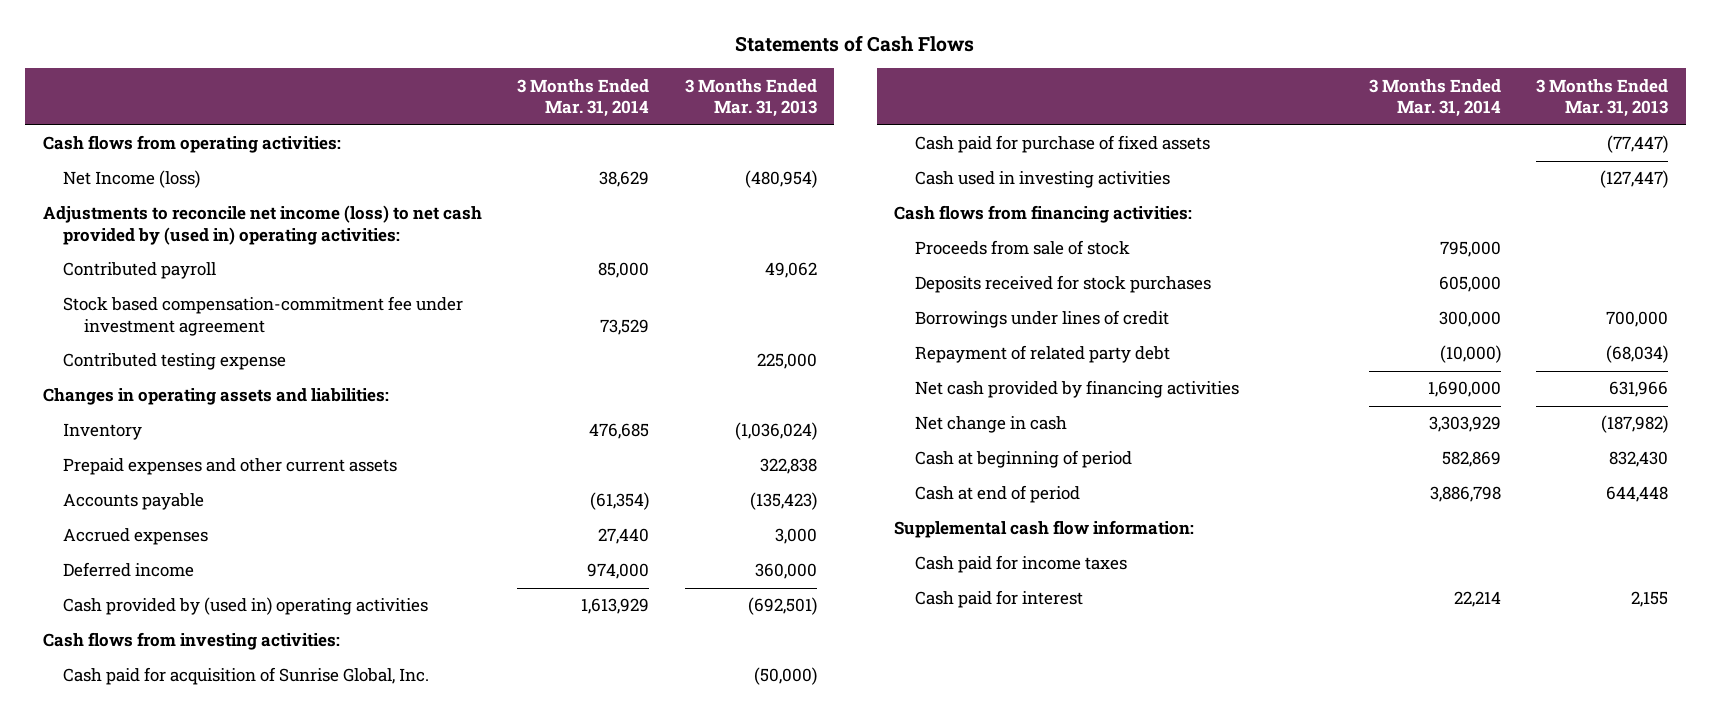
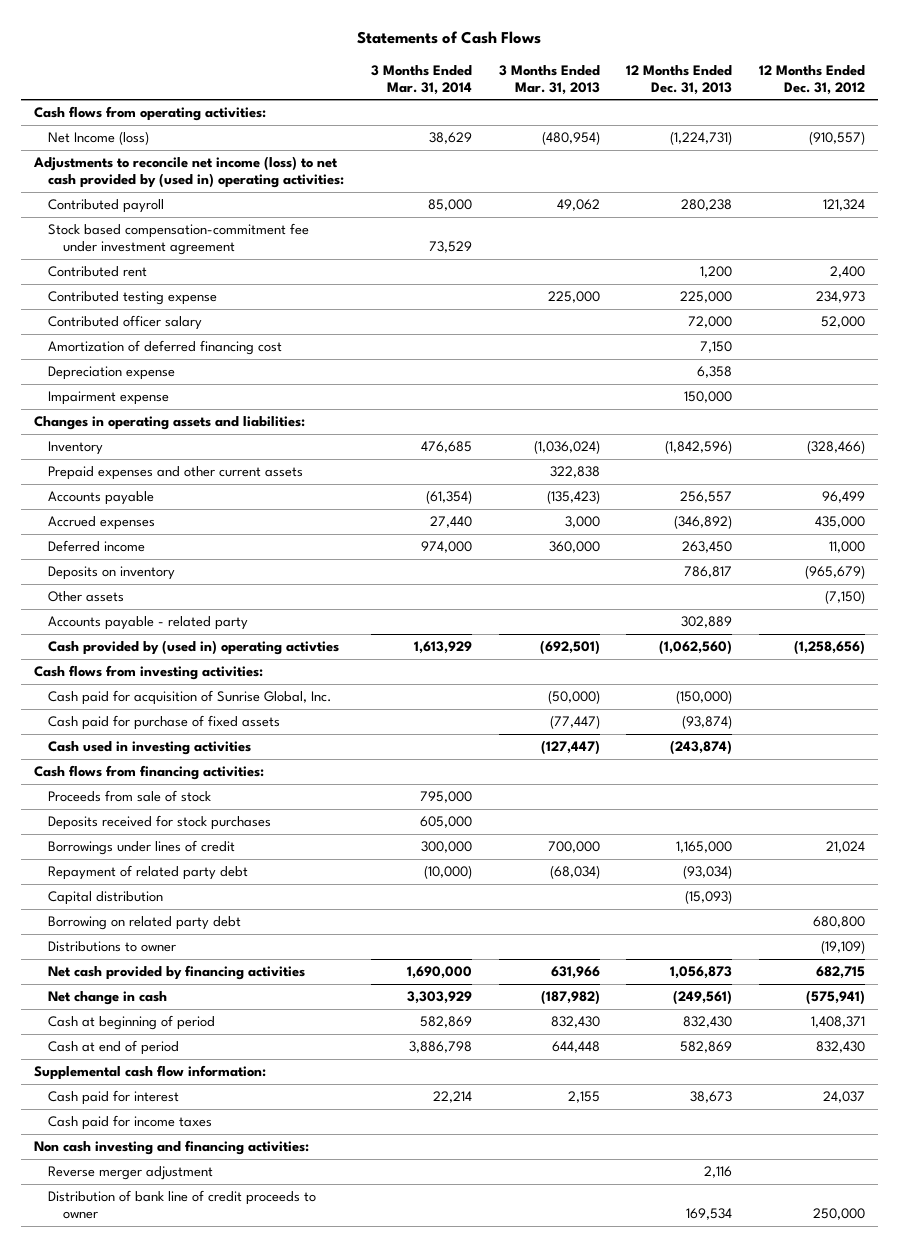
- | 3 Months Ended Mar. 31, 2014 | 3 Months Ended Mar. 31, 2013
+ | 3 Months Ended Mar. 31, 2014 | 3 Months Ended Mar. 31, 2013 | 12 Months Ended Dec. 31, 2013 | 12 Months Ended Dec. 31, 2012
+ Contributed rent | | | 1,200 | 2,400
+ Contributed officer salary | | | 72,000 | 52,000
+ Amortization of deferred financing cost | | | 7,150 |
+ Depreciation expense | | | 6,358 |
+ Impairment expense | | | 150,000 |
- Cash provided by (used in) operating activities | 1,613,929 | (692,501)
+ Deposits on inventory | | | 786,817 | (965,679)
+ Other assets | | | | (7,150)
+ Accounts payable - related party | | | 302,889 |
+ Cash provided by (used in) operating activties | 1,613,929 | (692,501) | (1,062,560) | (1,258,656)
+ Capital distribution | | | (15,093) |
+ Borrowing on related party debt | | | | 680,800
+ Distributions to owner | | | | (19,109)
moved down: Cash paid for income taxes
+ Non cash investing and financing activities:
+ Reverse merger adjustment | | | 2,116 |
+ Distribution of bank line of credit proceeds to owner | | | 169,534 | 250,000

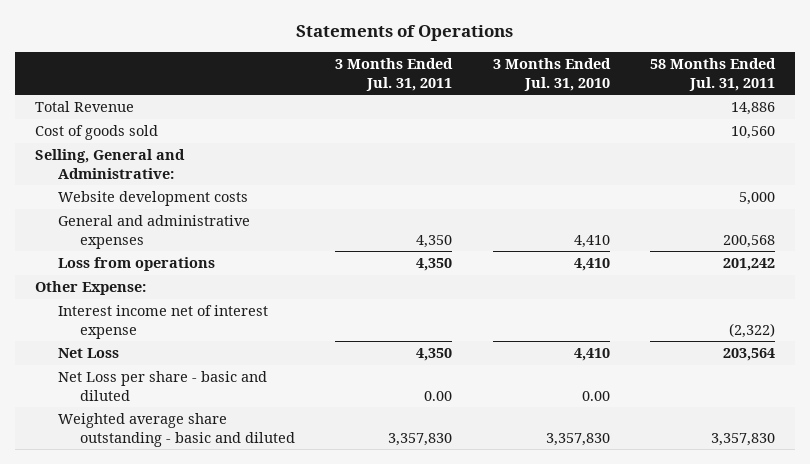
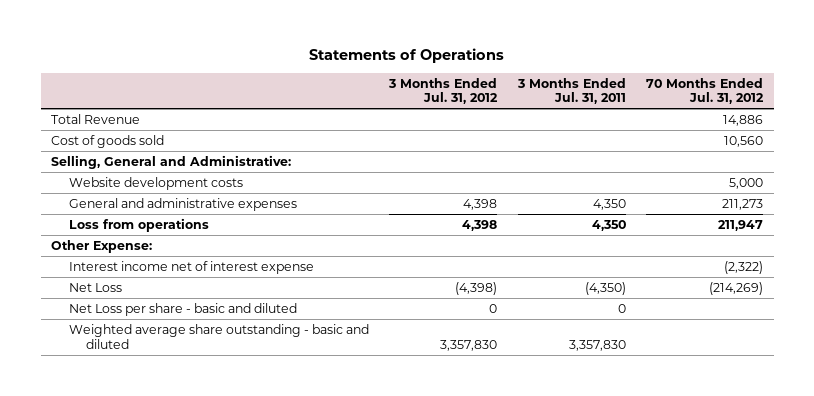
- | 3 Months Ended Jul. 31, 2011 | 3 Months Ended Jul. 31, 2010 | 58 Months Ended Jul. 31, 2011
+ | 3 Months Ended Jul. 31, 2012 | 3 Months Ended Jul. 31, 2011 | 70 Months Ended Jul. 31, 2012
- Net Loss | 4,350 | 4,410 | 203,564
- Net Loss per share - basic and diluted | 0.00 | 0.00 |
+ Net Loss | (4,398) | (4,350) | (214,269)
+ Net Loss per share - basic and diluted | 0 | 0 |

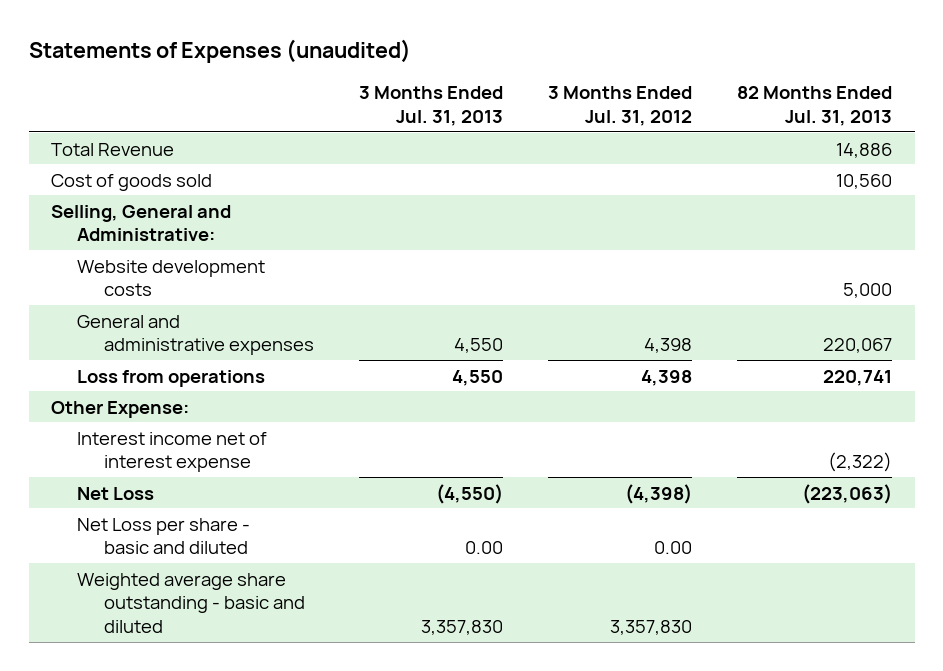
- Statements of Operations
+ Statements of Expenses (unaudited)
- | 3 Months Ended Jul. 31, 2012 | 3 Months Ended Jul. 31, 2011 | 70 Months Ended Jul. 31, 2012
+ | 3 Months Ended Jul. 31, 2013 | 3 Months Ended Jul. 31, 2012 | 82 Months Ended Jul. 31, 2013
- Net Loss per share - basic and diluted | 0 | 0 |
+ Net Loss per share - basic and diluted | 0.00 | 0.00 |

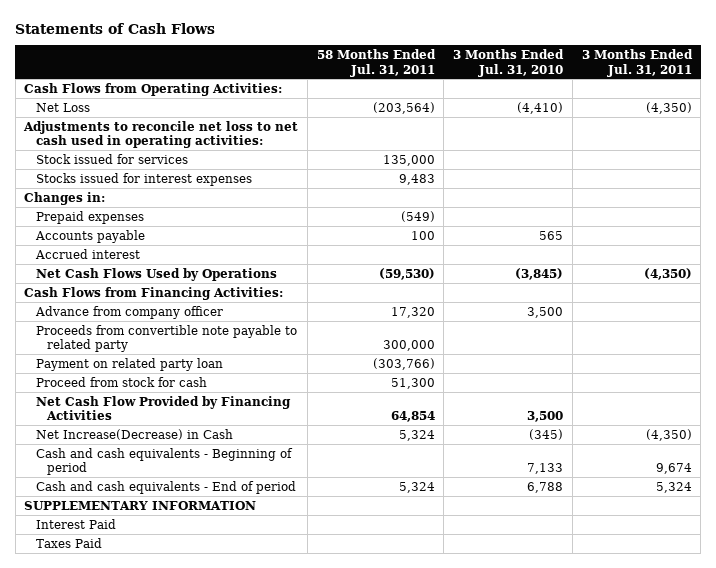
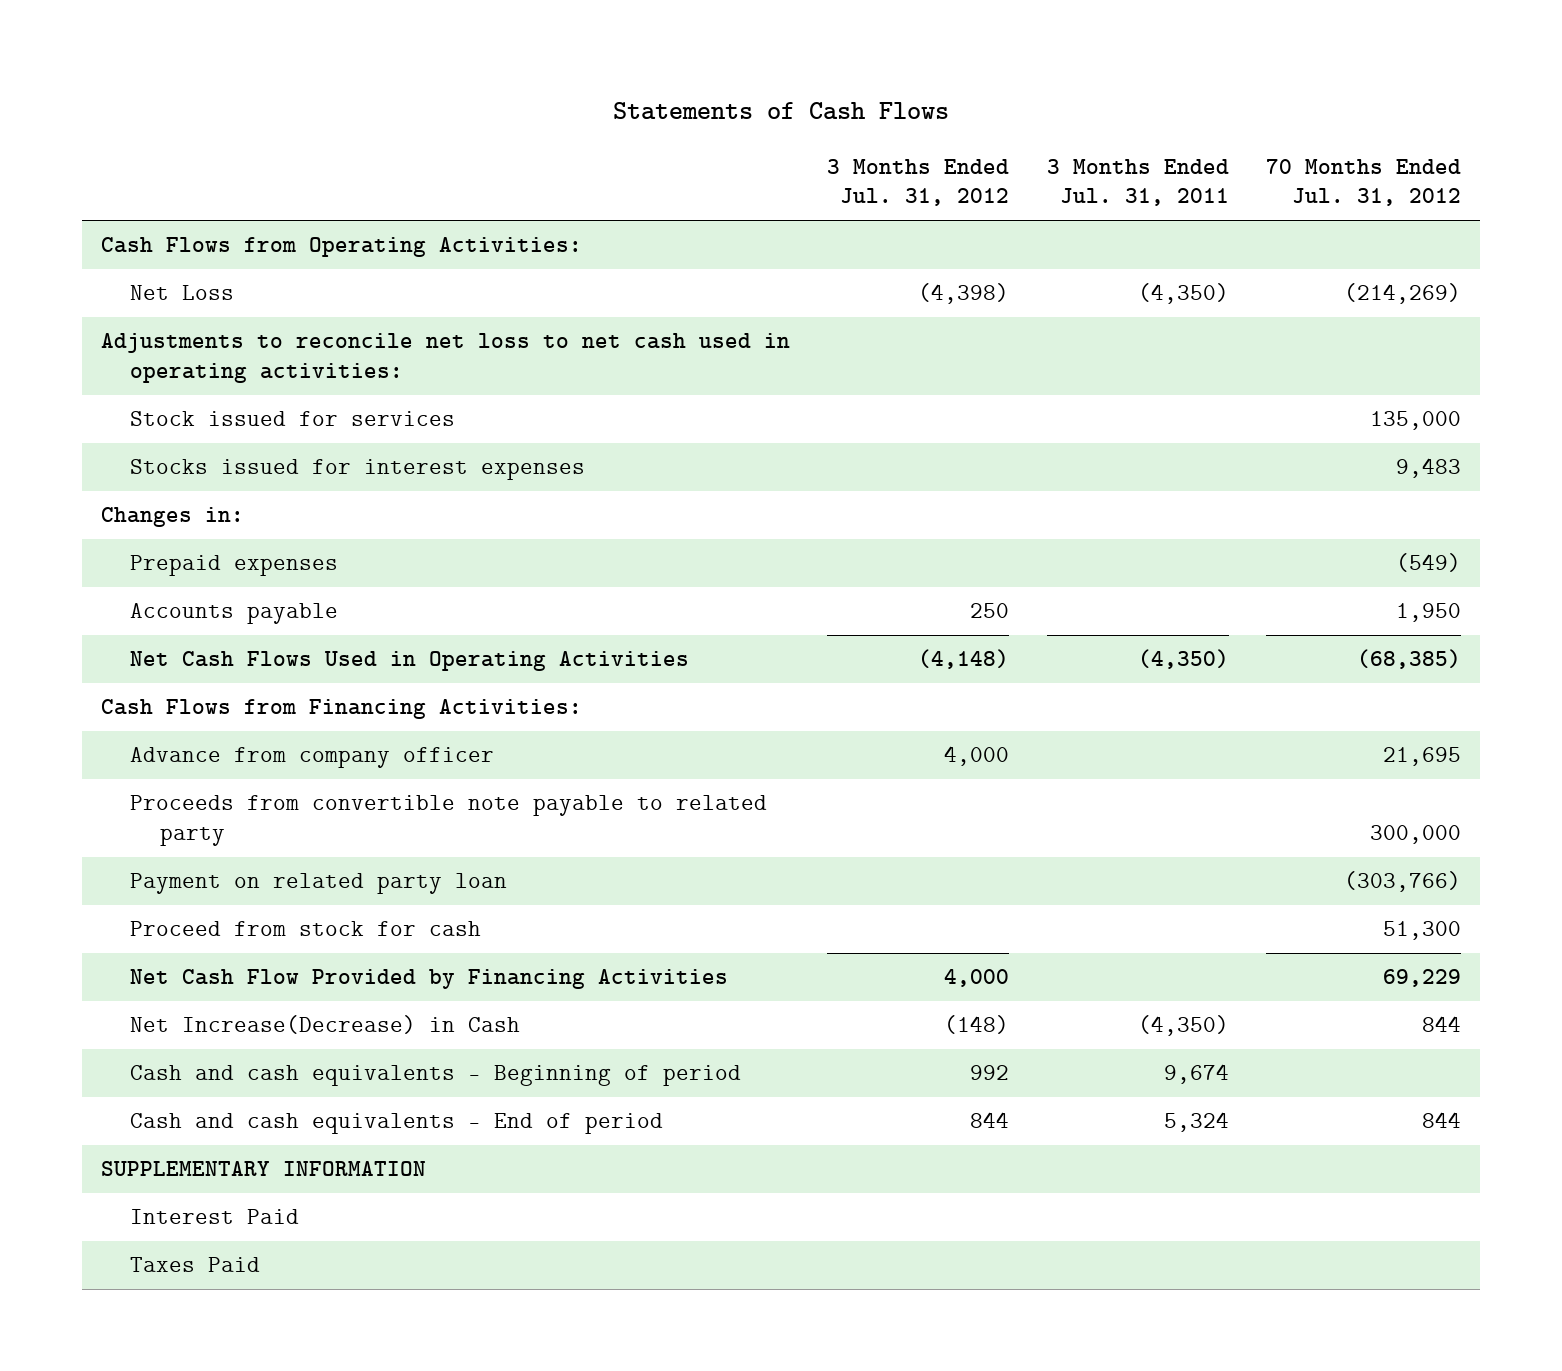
- | 58 Months Ended Jul. 31, 2011 | 3 Months Ended Jul. 31, 2010 | 3 Months Ended Jul. 31, 2011
+ | 3 Months Ended Jul. 31, 2012 | 3 Months Ended Jul. 31, 2011 | 70 Months Ended Jul. 31, 2012
- Accrued interest
- Net Cash Flows Used by Operations | (59,530) | (3,845) | (4,350)
+ Net Cash Flows Used in Operating Activities | (4,148) | (4,350) | (68,385)

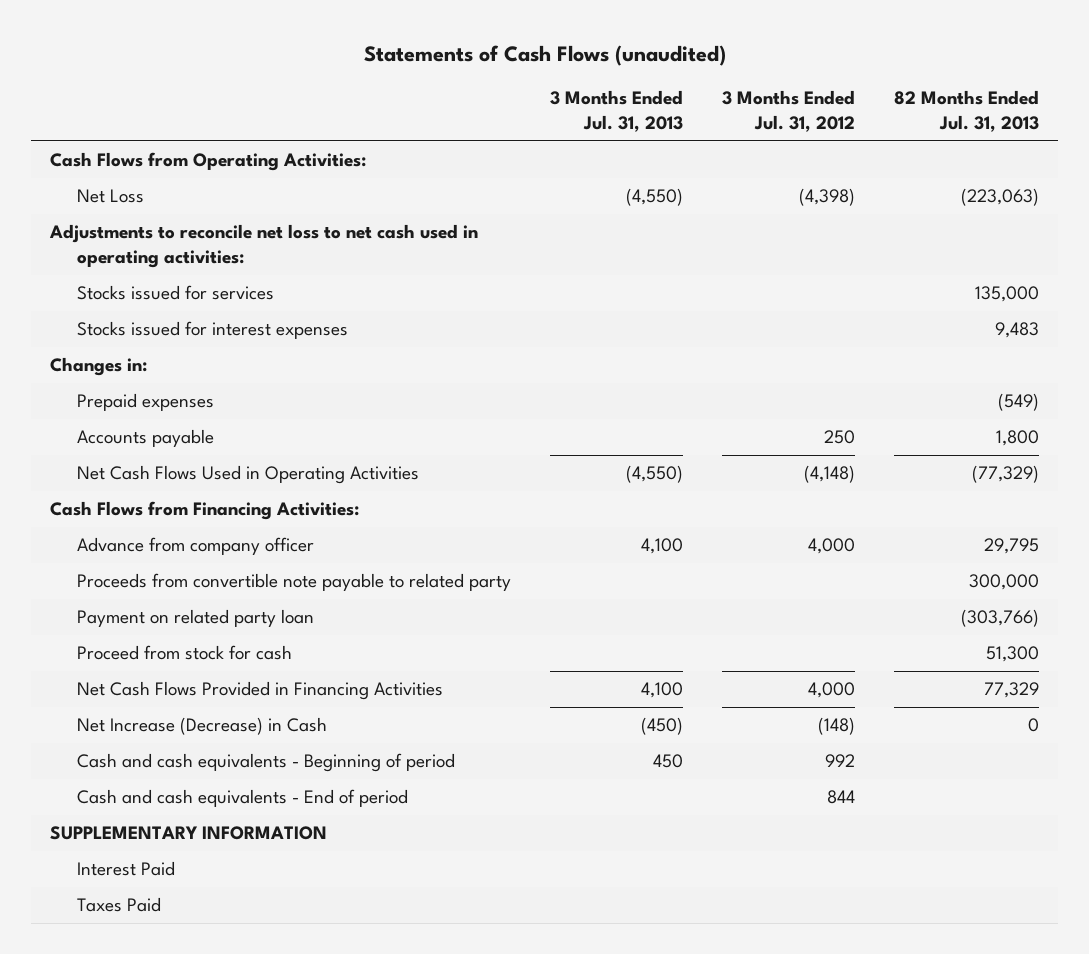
- Statements of Cash Flows
+ Statements of Cash Flows (unaudited)
- | 3 Months Ended Jul. 31, 2012 | 3 Months Ended Jul. 31, 2011 | 70 Months Ended Jul. 31, 2012
+ | 3 Months Ended Jul. 31, 2013 | 3 Months Ended Jul. 31, 2012 | 82 Months Ended Jul. 31, 2013
- Stock issued for services | | | 135,000
+ Stocks issued for services | | | 135,000
- Net Cash Flow Provided by Financing Activities | 4,000 | | 69,229
- Net Increase(Decrease) in Cash | (148) | (4,350) | 844
+ Net Cash Flows Provided in Financing Activities | 4,100 | 4,000 | 77,329
+ Net Increase (Decrease) in Cash | (450) | (148) | 0

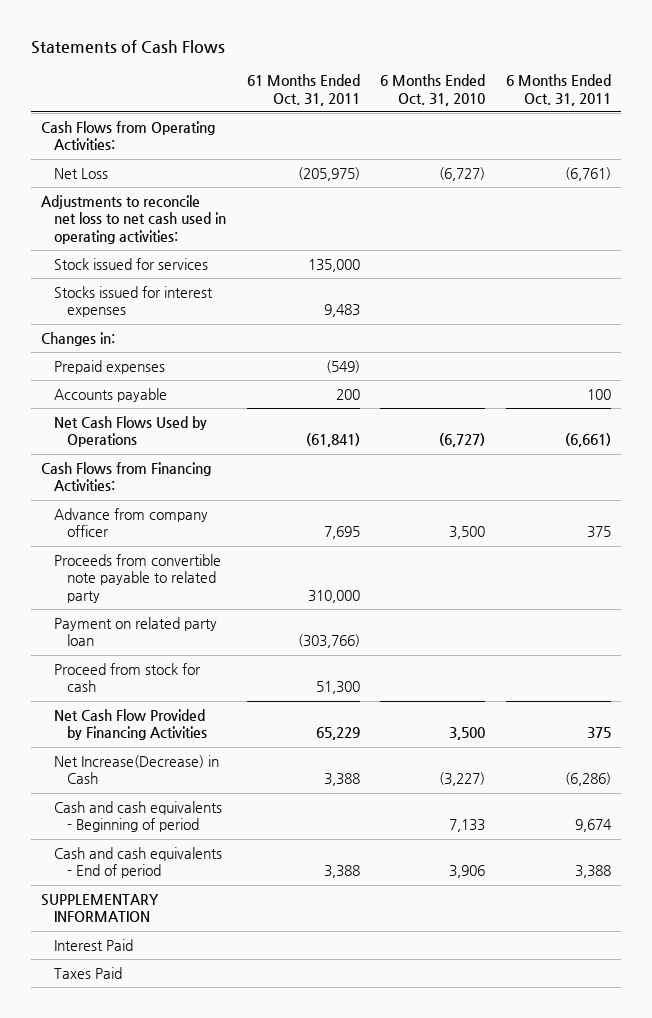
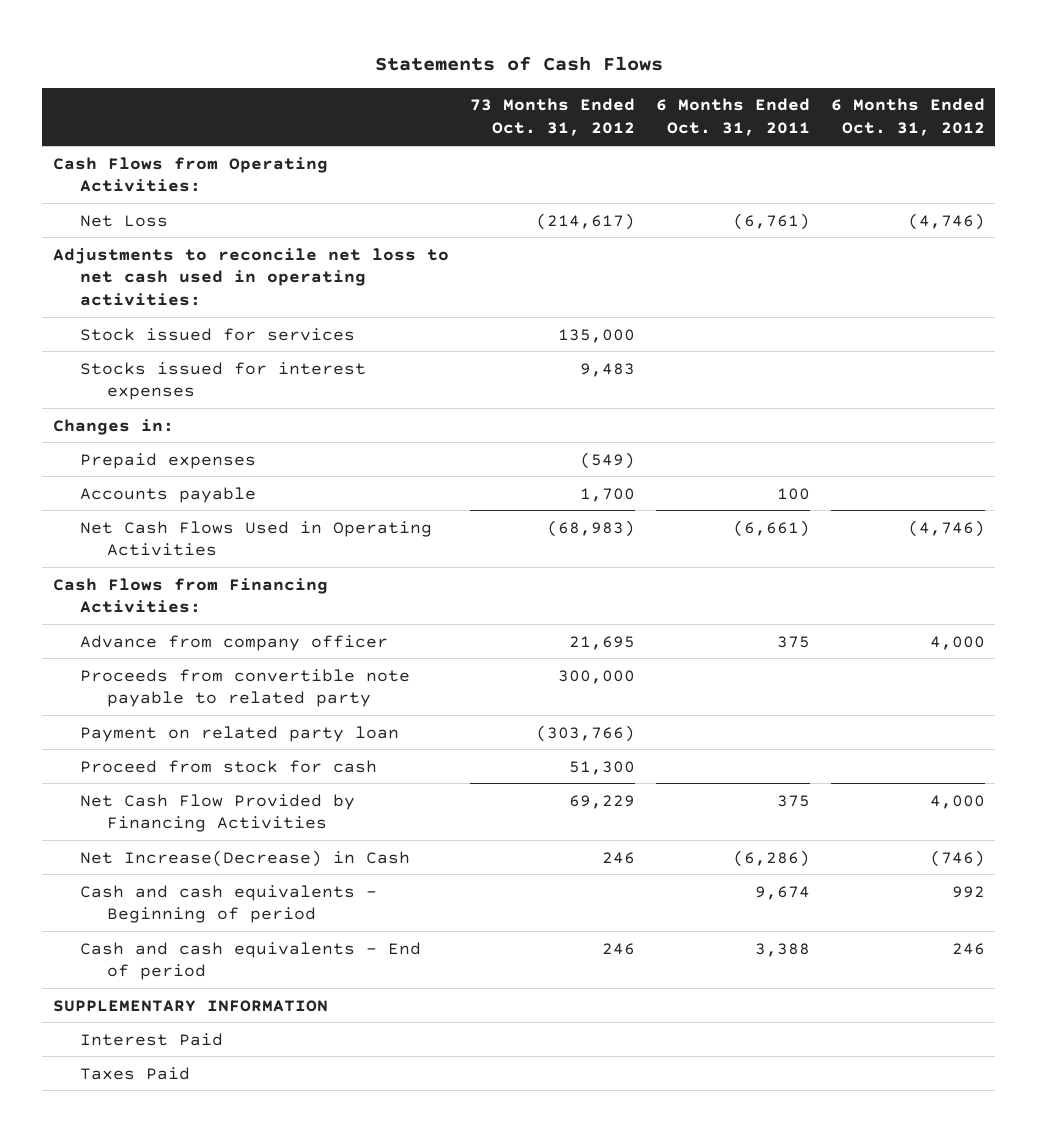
- | 61 Months Ended Oct. 31, 2011 | 6 Months Ended Oct. 31, 2010 | 6 Months Ended Oct. 31, 2011
+ | 73 Months Ended Oct. 31, 2012 | 6 Months Ended Oct. 31, 2011 | 6 Months Ended Oct. 31, 2012
- Net Cash Flows Used by Operations | (61,841) | (6,727) | (6,661)
+ Net Cash Flows Used in Operating Activities | (68,983) | (6,661) | (4,746)

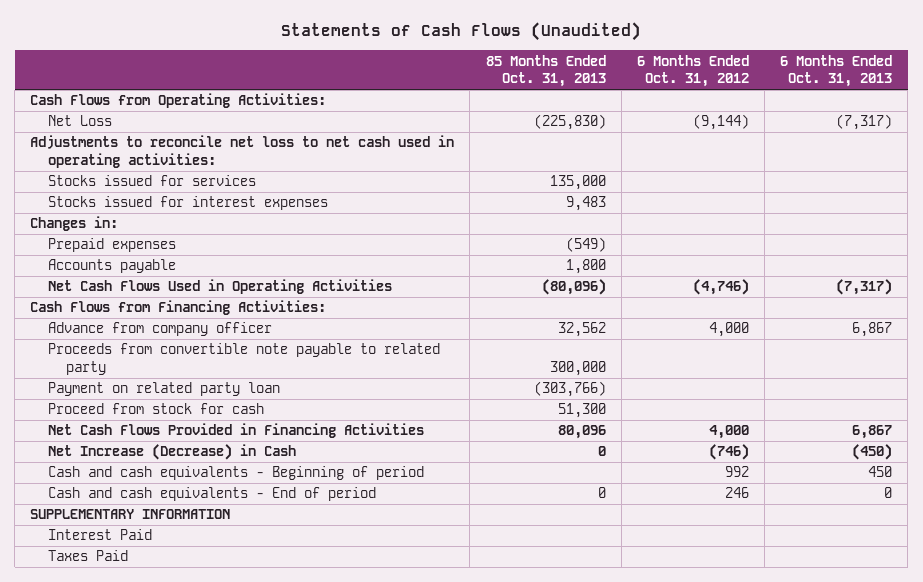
- Statements of Cash Flows
+ Statements of Cash Flows (Unaudited)
- | 73 Months Ended Oct. 31, 2012 | 6 Months Ended Oct. 31, 2011 | 6 Months Ended Oct. 31, 2012
+ | 85 Months Ended Oct. 31, 2013 | 6 Months Ended Oct. 31, 2012 | 6 Months Ended Oct. 31, 2013
- Net Loss | (214,617) | (6,761) | (4,746)
+ Net Loss | (225,830) | (9,144) | (7,317)
- Stock issued for services | 135,000 | |
+ Stocks issued for services | 135,000 | |
- Net Cash Flow Provided by Financing Activities | 69,229 | 375 | 4,000
- Net Increase(Decrease) in Cash | 246 | (6,286) | (746)
+ Net Cash Flows Provided in Financing Activities | 80,096 | 4,000 | 6,867
+ Net Increase (Decrease) in Cash | 0 | (746) | (450)

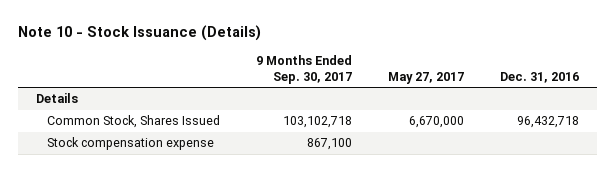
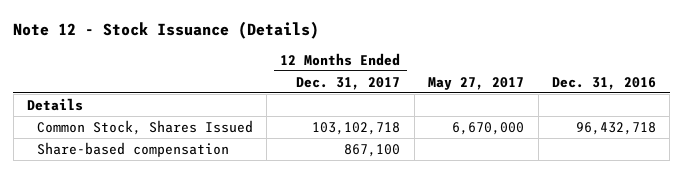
- Note 10 - Stock Issuance (Details)
+ Note 12 - Stock Issuance (Details)
- | 9 Months Ended Sep. 30, 2017 | May 27, 2017 | Dec. 31, 2016
+ | 12 Months Ended Dec. 31, 2017 | May 27, 2017 | Dec. 31, 2016
- Stock compensation expense | 867,100 | |
+ Share-based compensation | 867,100 | |

